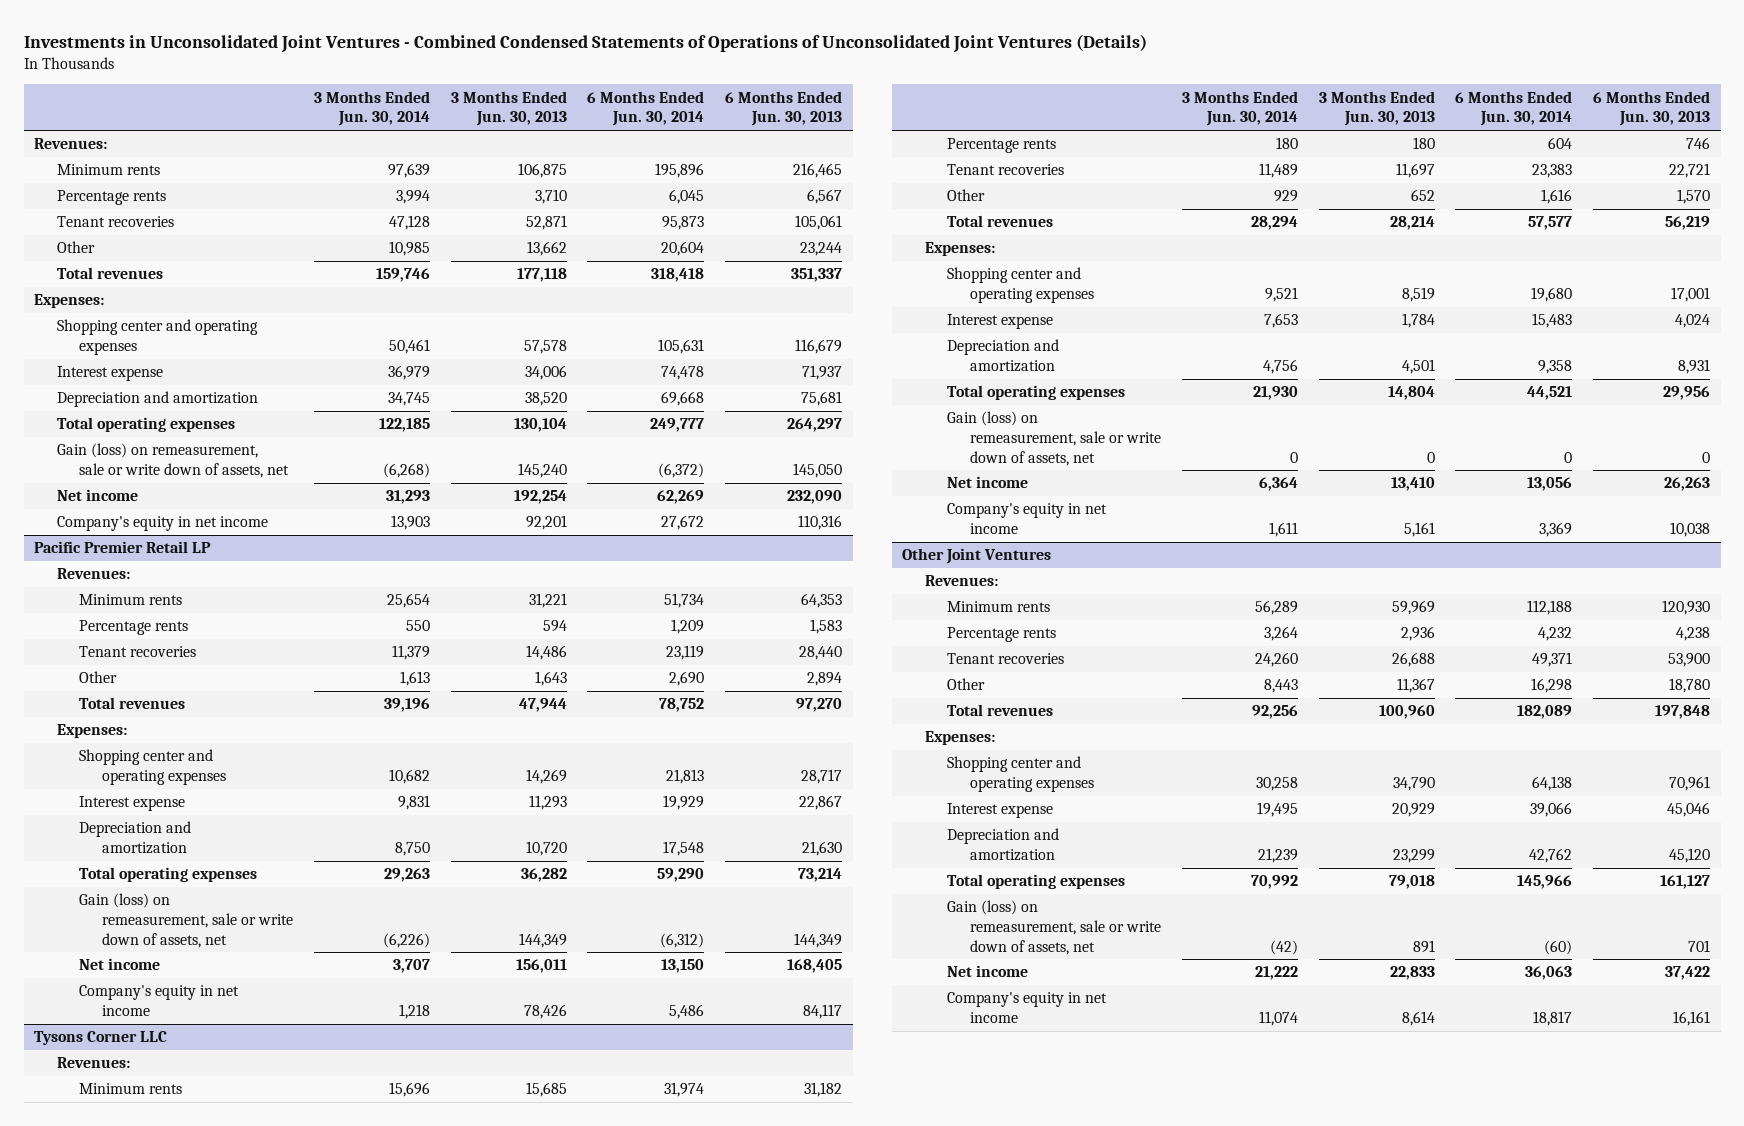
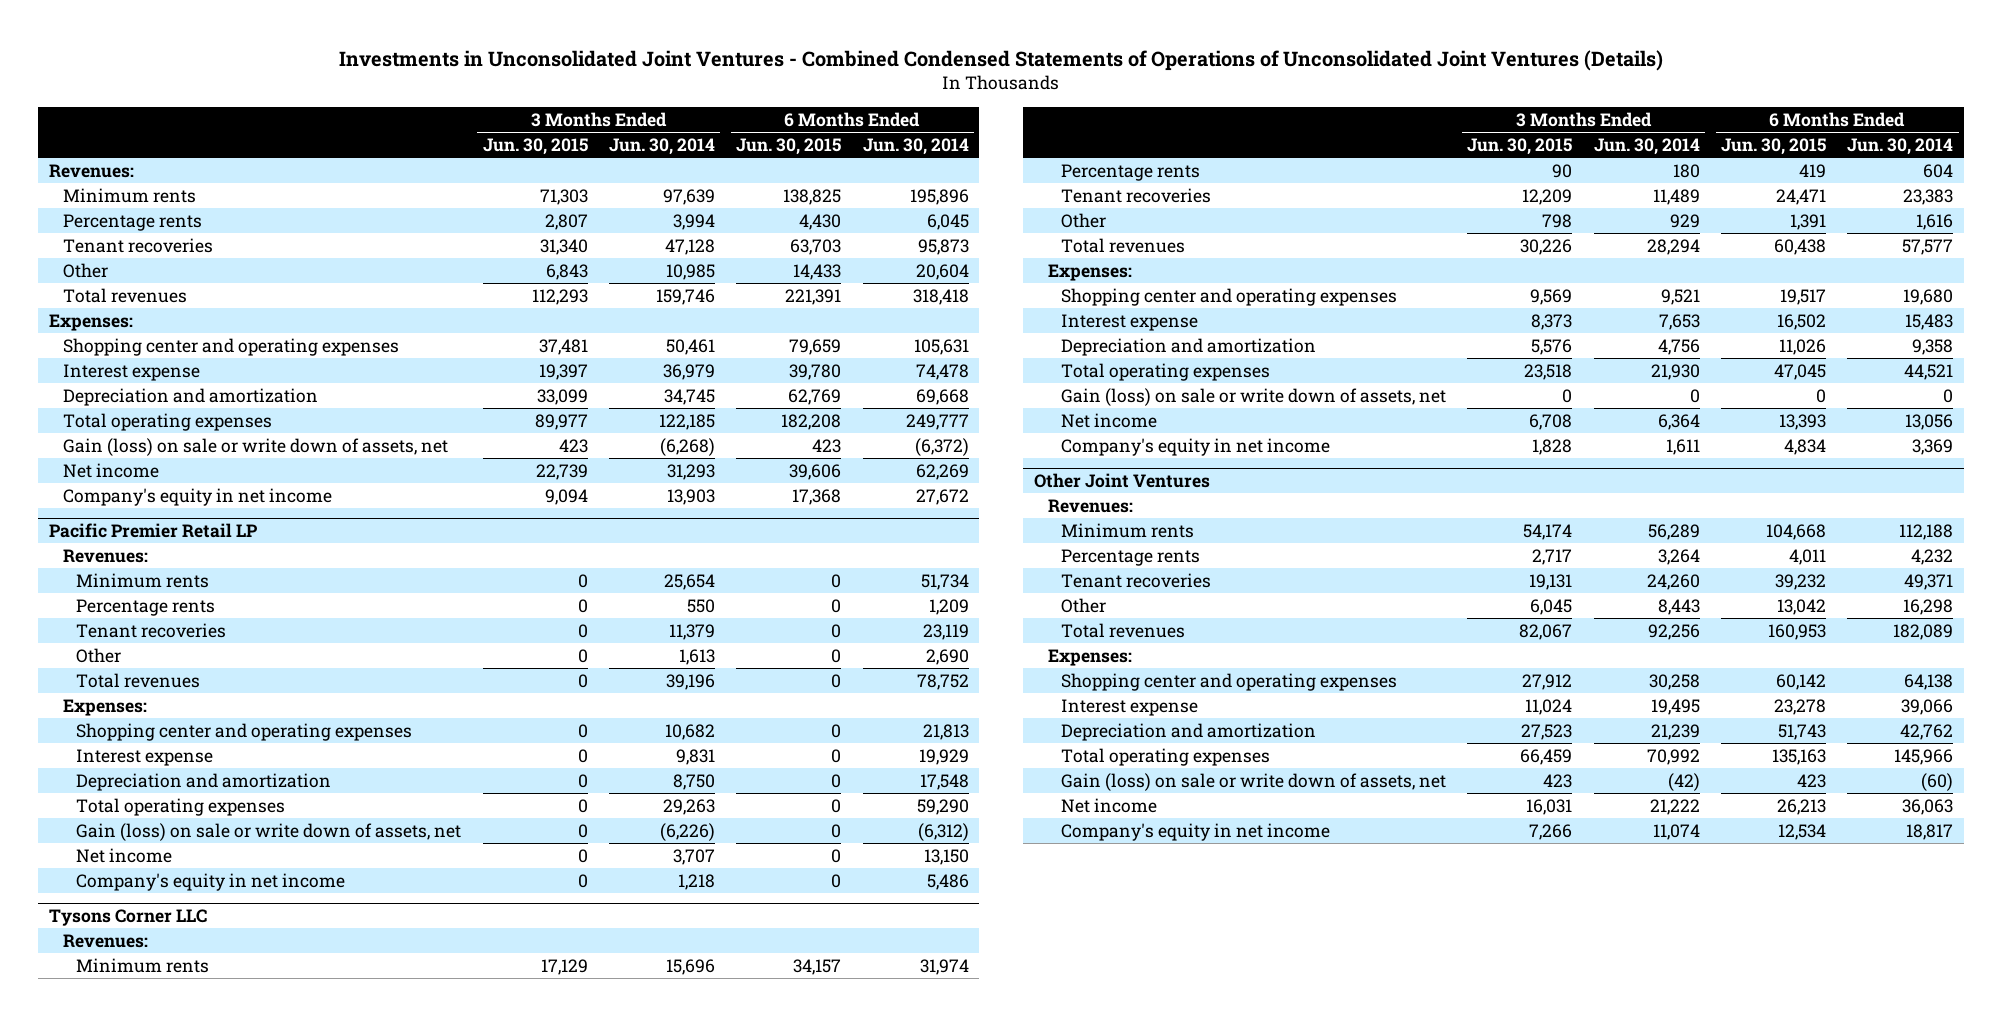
- | 3 Months Ended Jun. 30, 2014 | 3 Months Ended Jun. 30, 2013 | 6 Months Ended Jun. 30, 2014 | 6 Months Ended Jun. 30, 2013
+ | 3 Months Ended Jun. 30, 2015 | 3 Months Ended Jun. 30, 2014 | 6 Months Ended Jun. 30, 2015 | 6 Months Ended Jun. 30, 2014
- Gain (loss) on remeasurement, sale or write down of assets, net | (6,268) | 145,240 | (6,372) | 145,050
+ Gain (loss) on sale or write down of assets, net | 423 | (6,268) | 423 | (6,372)
@ Pacific Premier Retail LP
- Gain (loss) on remeasurement, sale or write down of assets, net | (6,226) | 144,349 | (6,312) | 144,349
+ Gain (loss) on sale or write down of assets, net | 0 | (6,226) | 0 | (6,312)
@ Tysons Corner LLC
- Gain (loss) on remeasurement, sale or write down of assets, net | 0 | 0 | 0 | 0
+ Gain (loss) on sale or write down of assets, net | 0 | 0 | 0 | 0
@ Other Joint Ventures
- Gain (loss) on remeasurement, sale or write down of assets, net | (42) | 891 | (60) | 701
+ Gain (loss) on sale or write down of assets, net | 423 | (42) | 423 | (60)

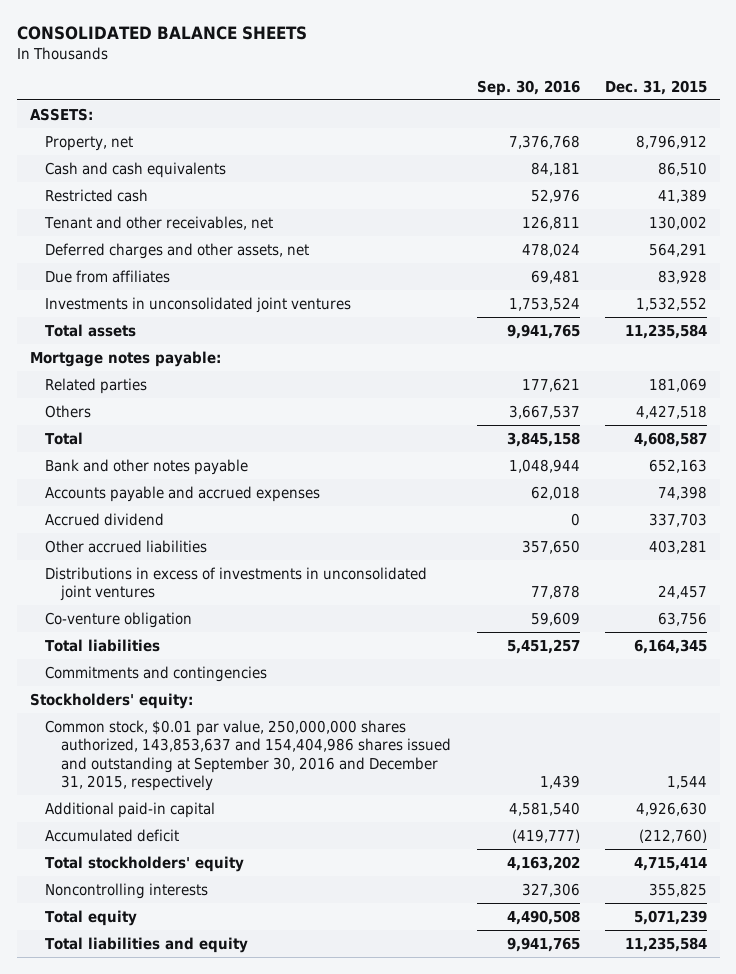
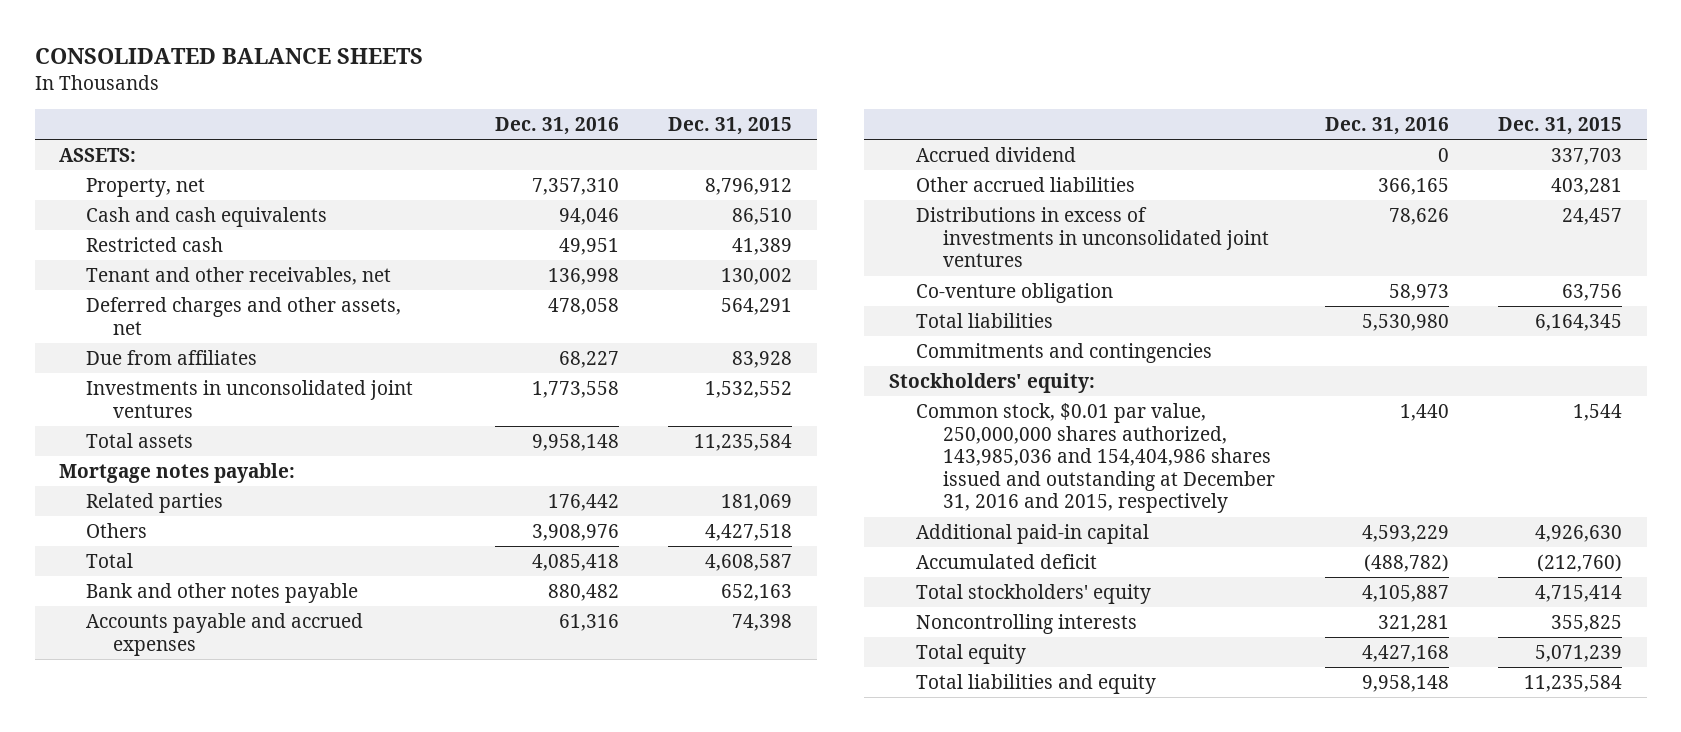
- | Sep. 30, 2016 | Dec. 31, 2015
+ | Dec. 31, 2016 | Dec. 31, 2015
- Common stock, $0.01 par value, 250,000,000 shares authorized, 143,853,637 and 154,404,986 shares issued and outstanding at September 30, 2016 and December 31, 2015, respectively | 1,439 | 1,544
+ Common stock, $0.01 par value, 250,000,000 shares authorized, 143,985,036 and 154,404,986 shares issued and outstanding at December 31, 2016 and 2015, respectively | 1,440 | 1,544

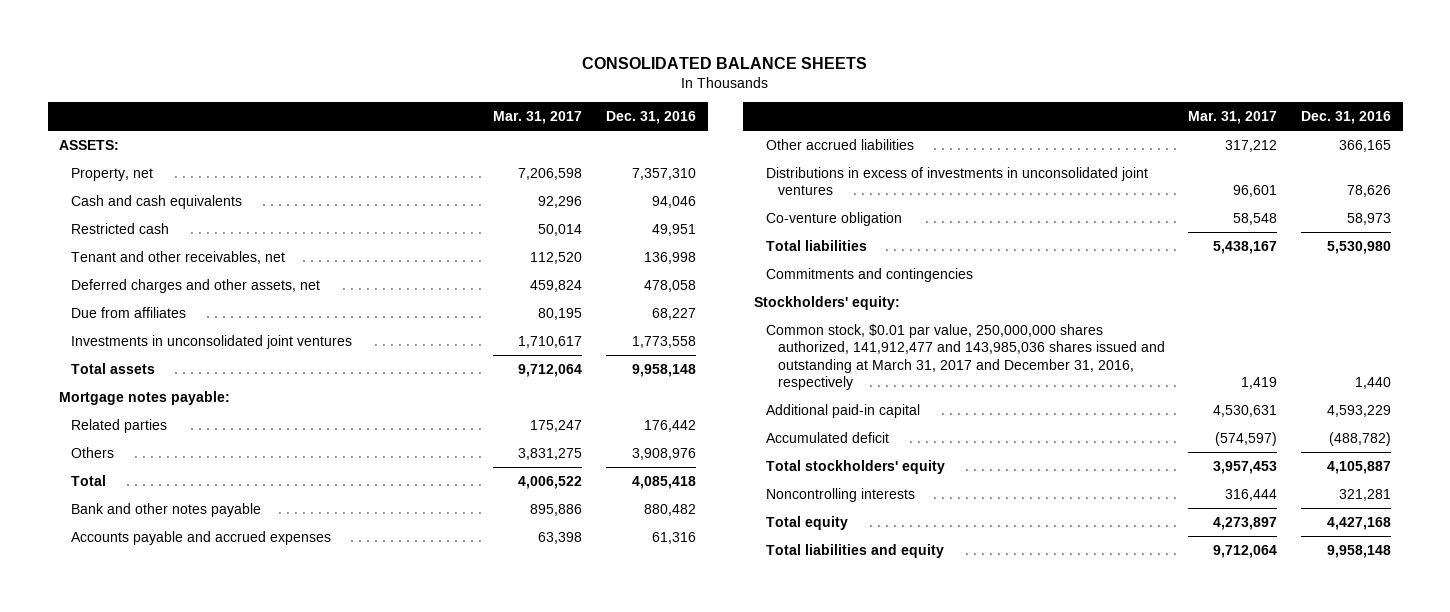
- | Dec. 31, 2016 | Dec. 31, 2015
+ | Mar. 31, 2017 | Dec. 31, 2016
- Accrued dividend | 0 | 337,703
- Common stock, $0.01 par value, 250,000,000 shares authorized, 143,985,036 and 154,404,986 shares issued and outstanding at December 31, 2016 and 2015, respectively | 1,440 | 1,544
+ Common stock, $0.01 par value, 250,000,000 shares authorized, 141,912,477 and 143,985,036 shares issued and outstanding at March 31, 2017 and December 31, 2016, respectively | 1,419 | 1,440

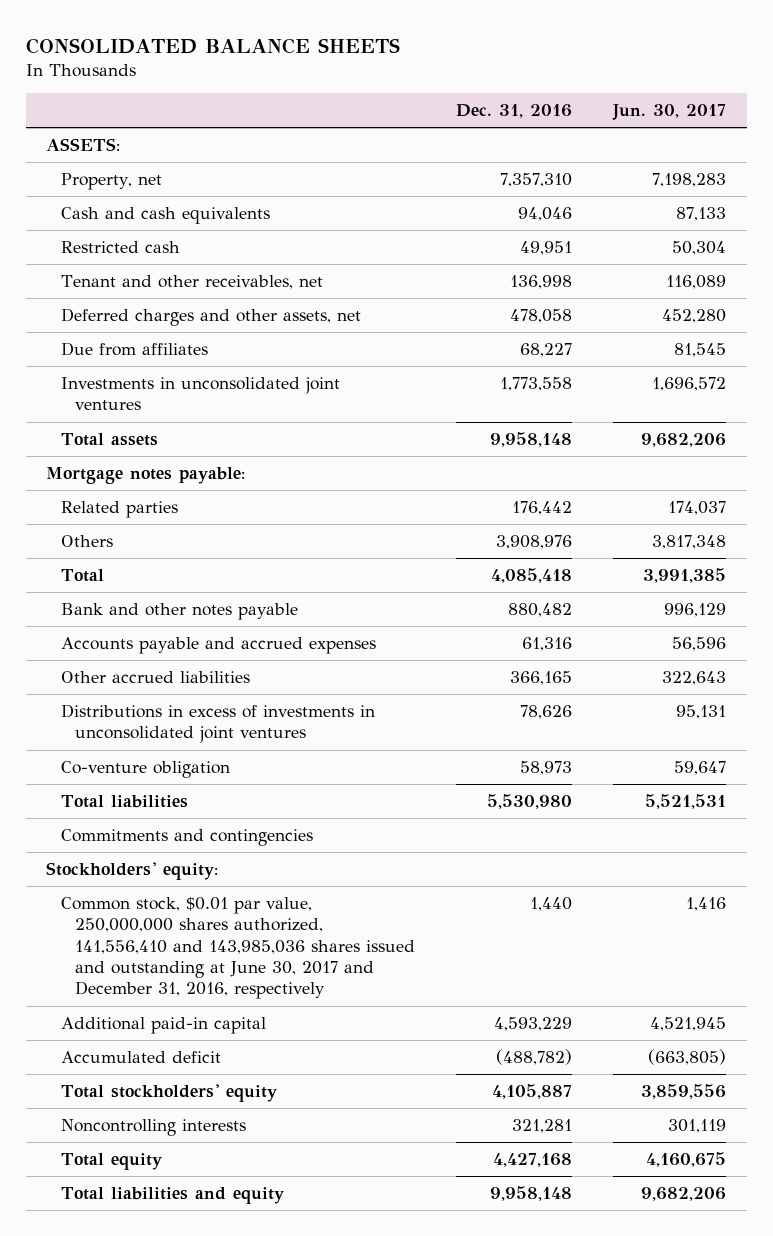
- | Mar. 31, 2017 | Dec. 31, 2016
+ | Dec. 31, 2016 | Jun. 30, 2017
- Common stock, $0.01 par value, 250,000,000 shares authorized, 141,912,477 and 143,985,036 shares issued and outstanding at March 31, 2017 and December 31, 2016, respectively | 1,419 | 1,440
+ Common stock, $0.01 par value, 250,000,000 shares authorized, 141,556,410 and 143,985,036 shares issued and outstanding at June 30, 2017 and December 31, 2016, respectively | 1,440 | 1,416

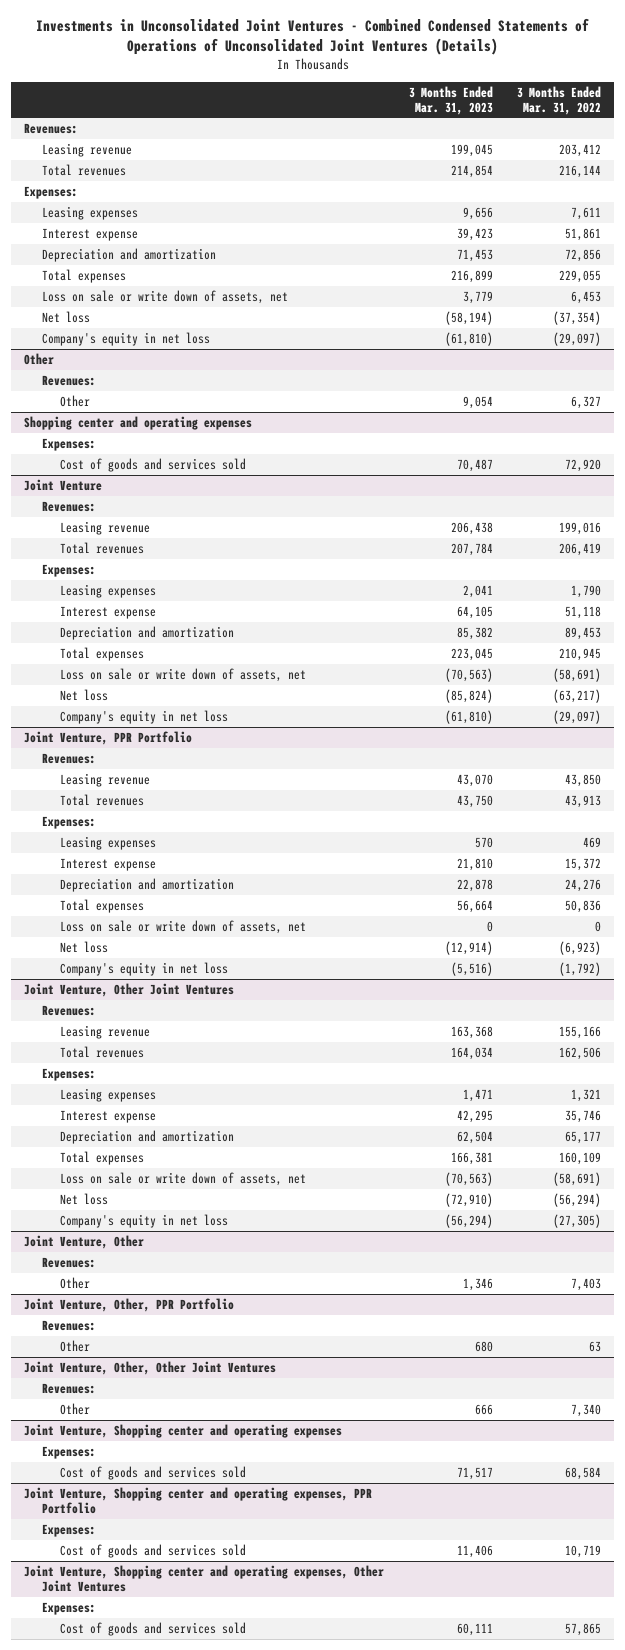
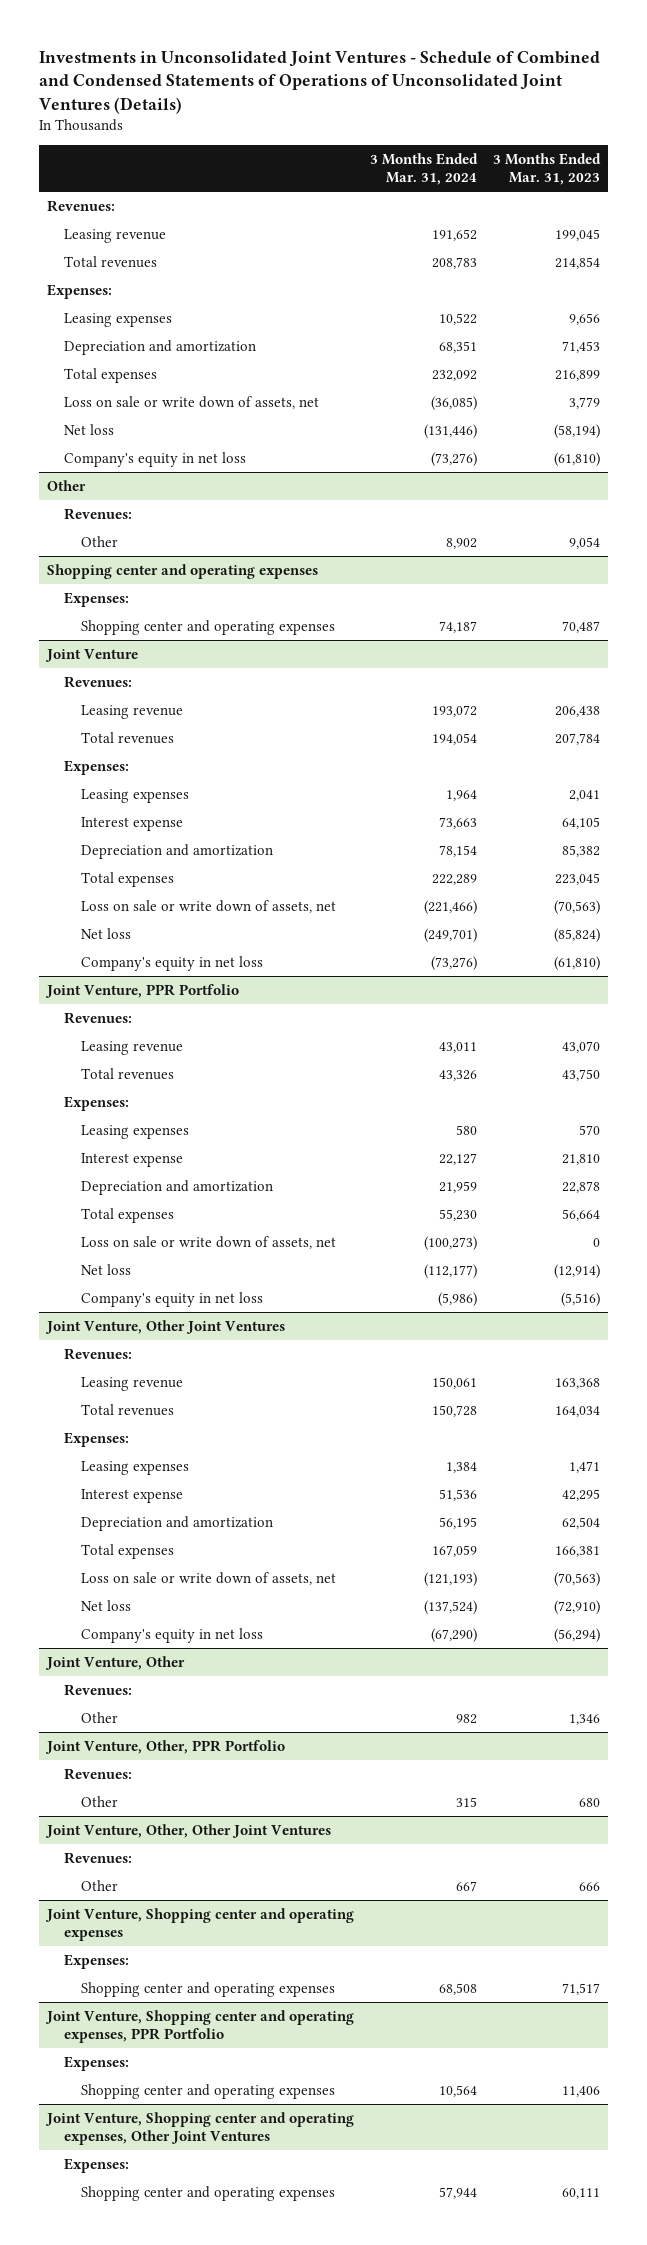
- Investments in Unconsolidated Joint Ventures - Combined Condensed Statements of Operations of Unconsolidated Joint Ventures (Details)
+ Investments in Unconsolidated Joint Ventures - Schedule of Combined and Condensed Statements of Operations of Unconsolidated Joint Ventures (Details)
- | 3 Months Ended Mar. 31, 2023 | 3 Months Ended Mar. 31, 2022
+ | 3 Months Ended Mar. 31, 2024 | 3 Months Ended Mar. 31, 2023
- Interest expense | 39,423 | 51,861
@ Shopping center and operating expenses
- Cost of goods and services sold | 70,487 | 72,920
+ Shopping center and operating expenses | 74,187 | 70,487
@ Joint Venture, Shopping center and operating expenses
- Cost of goods and services sold | 71,517 | 68,584
+ Shopping center and operating expenses | 68,508 | 71,517
@ Joint Venture, Shopping center and operating expenses, PPR Portfolio
- Cost of goods and services sold | 11,406 | 10,719
+ Shopping center and operating expenses | 10,564 | 11,406
@ Joint Venture, Shopping center and operating expenses, Other Joint Ventures
- Cost of goods and services sold | 60,111 | 57,865
+ Shopping center and operating expenses | 57,944 | 60,111

